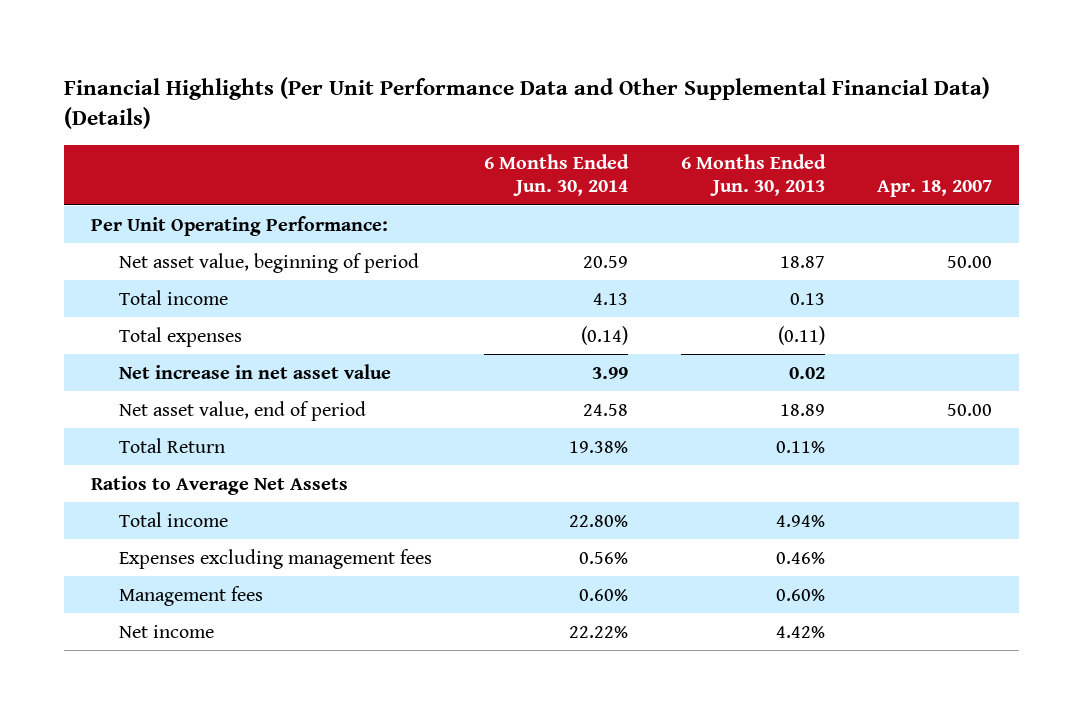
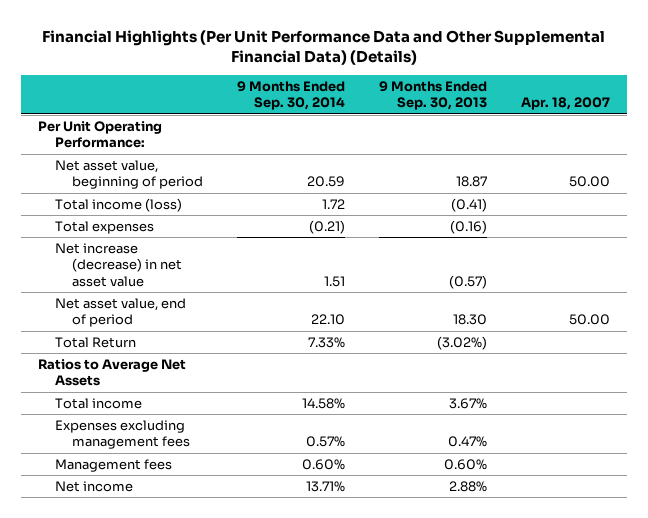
- | 6 Months Ended Jun. 30, 2014 | 6 Months Ended Jun. 30, 2013 | Apr. 18, 2007
+ | 9 Months Ended Sep. 30, 2014 | 9 Months Ended Sep. 30, 2013 | Apr. 18, 2007
- Total income | 4.13 | 0.13 |
+ Total income (loss) | 1.72 | (0.41) |
- Net increase in net asset value | 3.99 | 0.02 |
+ Net increase (decrease) in net asset value | 1.51 | (0.57) |

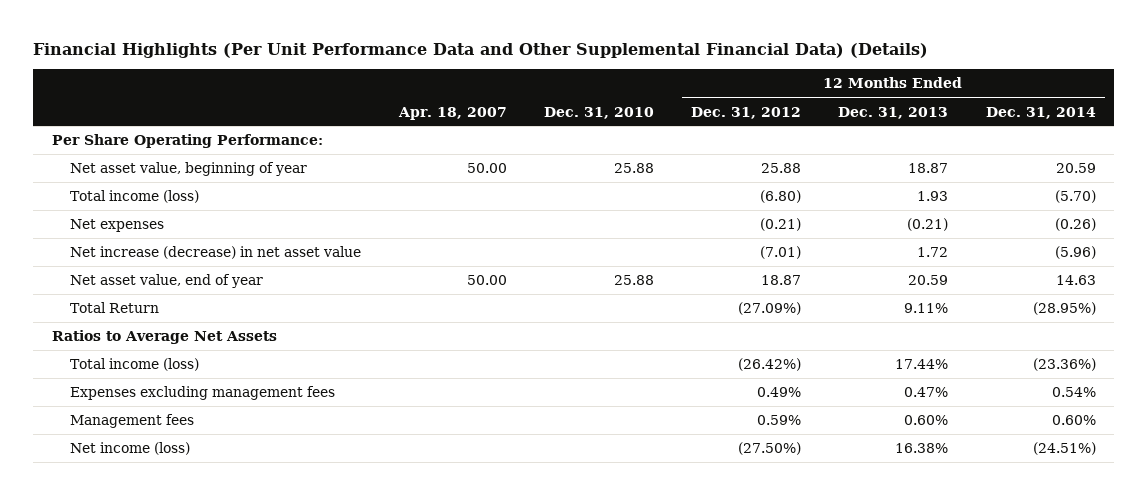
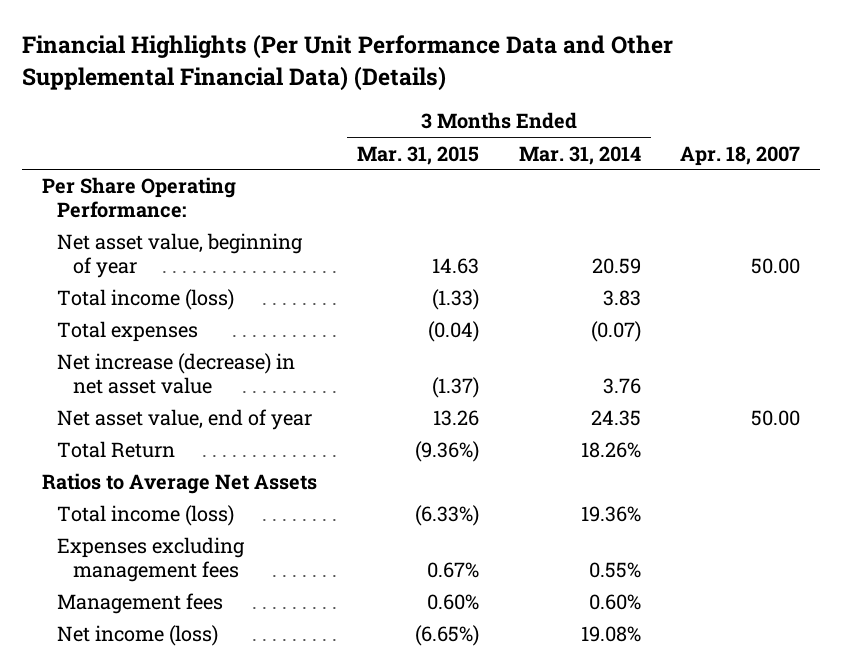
- | Apr. 18, 2007 | Dec. 31, 2010 | 12 Months Ended Dec. 31, 2012 | 12 Months Ended Dec. 31, 2013 | 12 Months Ended Dec. 31, 2014
+ | 3 Months Ended Mar. 31, 2015 | 3 Months Ended Mar. 31, 2014 | Apr. 18, 2007
- Net expenses | | | (0.21) | (0.21) | (0.26)
+ Total expenses | (0.04) | (0.07) |

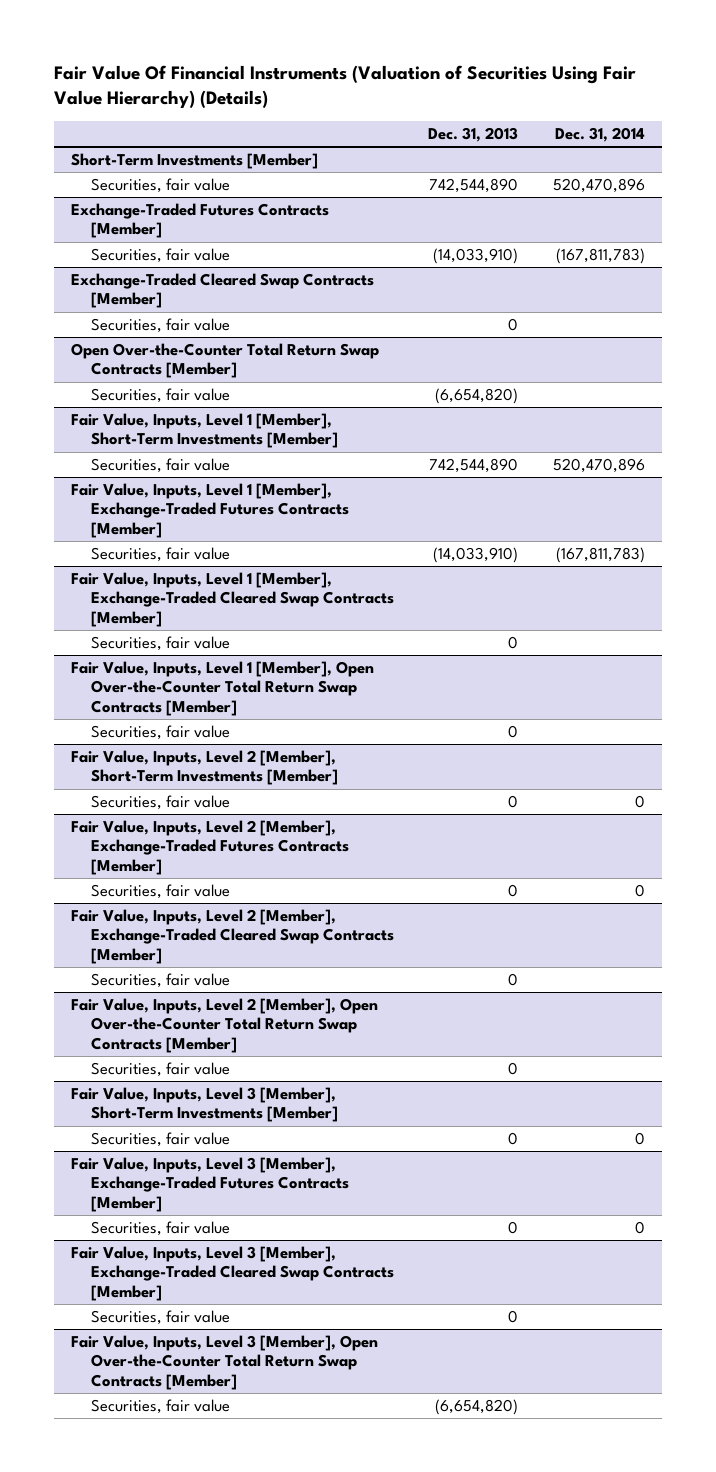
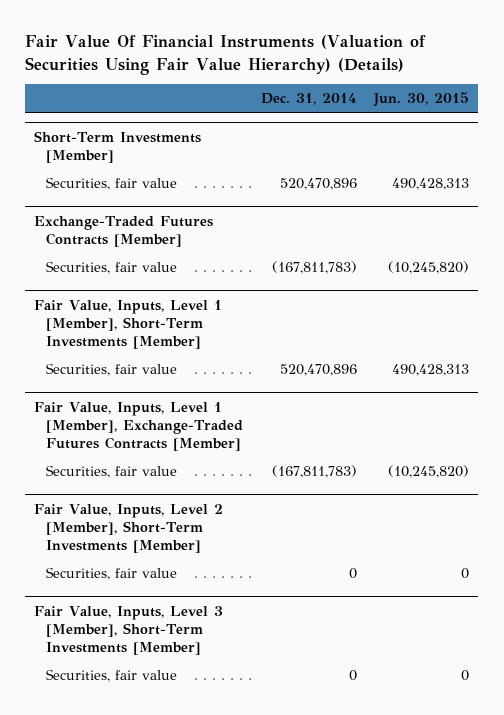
- | Dec. 31, 2013 | Dec. 31, 2014
+ | Dec. 31, 2014 | Jun. 30, 2015
- Exchange-Traded Cleared Swap Contracts [Member]
- Securities, fair value | 0 |
- Open Over-the-Counter Total Return Swap Contracts [Member]
- Securities, fair value | (6,654,820) |
- Fair Value, Inputs, Level 1 [Member], Exchange-Traded Cleared Swap Contracts [Member]
- Securities, fair value | 0 |
- Fair Value, Inputs, Level 1 [Member], Open Over-the-Counter Total Return Swap Contracts [Member]
- Securities, fair value | 0 |
- Fair Value, Inputs, Level 2 [Member], Exchange-Traded Futures Contracts [Member]
- Securities, fair value | 0 | 0
- Fair Value, Inputs, Level 2 [Member], Exchange-Traded Cleared Swap Contracts [Member]
- Securities, fair value | 0 |
- Fair Value, Inputs, Level 2 [Member], Open Over-the-Counter Total Return Swap Contracts [Member]
- Securities, fair value | 0 |
- Fair Value, Inputs, Level 3 [Member], Exchange-Traded Futures Contracts [Member]
- Securities, fair value | 0 | 0
- Fair Value, Inputs, Level 3 [Member], Exchange-Traded Cleared Swap Contracts [Member]
- Securities, fair value | 0 |
- Fair Value, Inputs, Level 3 [Member], Open Over-the-Counter Total Return Swap Contracts [Member]
- Securities, fair value | (6,654,820) |

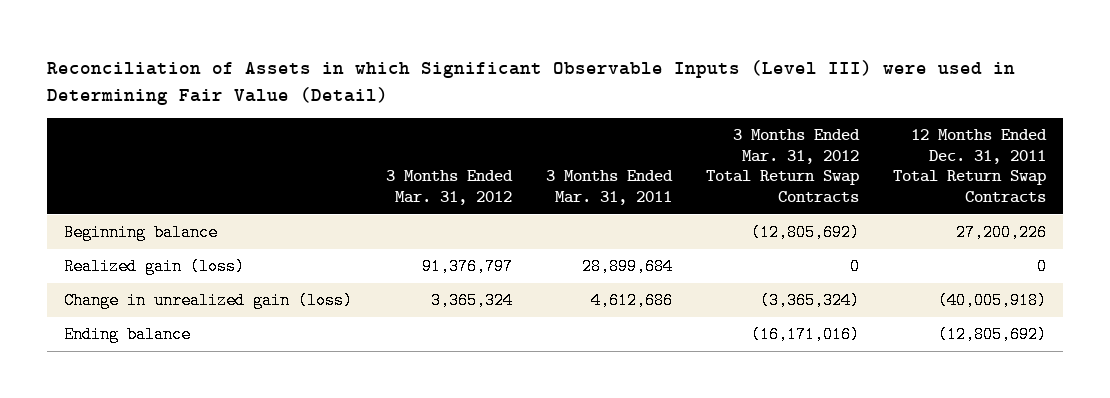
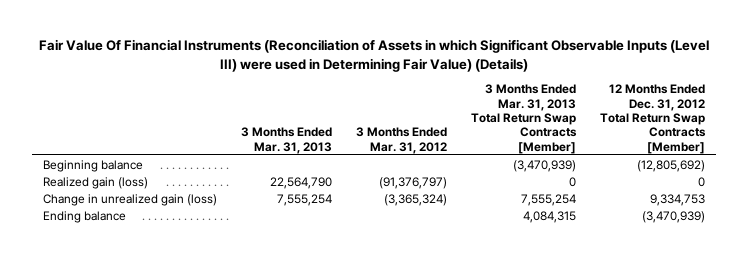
- Reconciliation of Assets in which Significant Observable Inputs (Level III) were used in Determining Fair Value (Detail)
+ Fair Value Of Financial Instruments (Reconciliation of Assets in which Significant Observable Inputs (Level III) were used in Determining Fair Value) (Details)
- | 3 Months Ended Mar. 31, 2012 | 3 Months Ended Mar. 31, 2011 | 3 Months Ended Mar. 31, 2012 Total Return Swap Contracts | 12 Months Ended Dec. 31, 2011 Total Return Swap Contracts
+ | 3 Months Ended Mar. 31, 2013 | 3 Months Ended Mar. 31, 2012 | 3 Months Ended Mar. 31, 2013 Total Return Swap Contracts [Member] | 12 Months Ended Dec. 31, 2012 Total Return Swap Contracts [Member]
- Realized gain (loss) | 91,376,797 | 28,899,684 | 0 | 0
- Change in unrealized gain (loss) | 3,365,324 | 4,612,686 | (3,365,324) | (40,005,918)
+ Realized gain (loss) | 22,564,790 | (91,376,797) | 0 | 0
+ Change in unrealized gain (loss) | 7,555,254 | (3,365,324) | 7,555,254 | 9,334,753

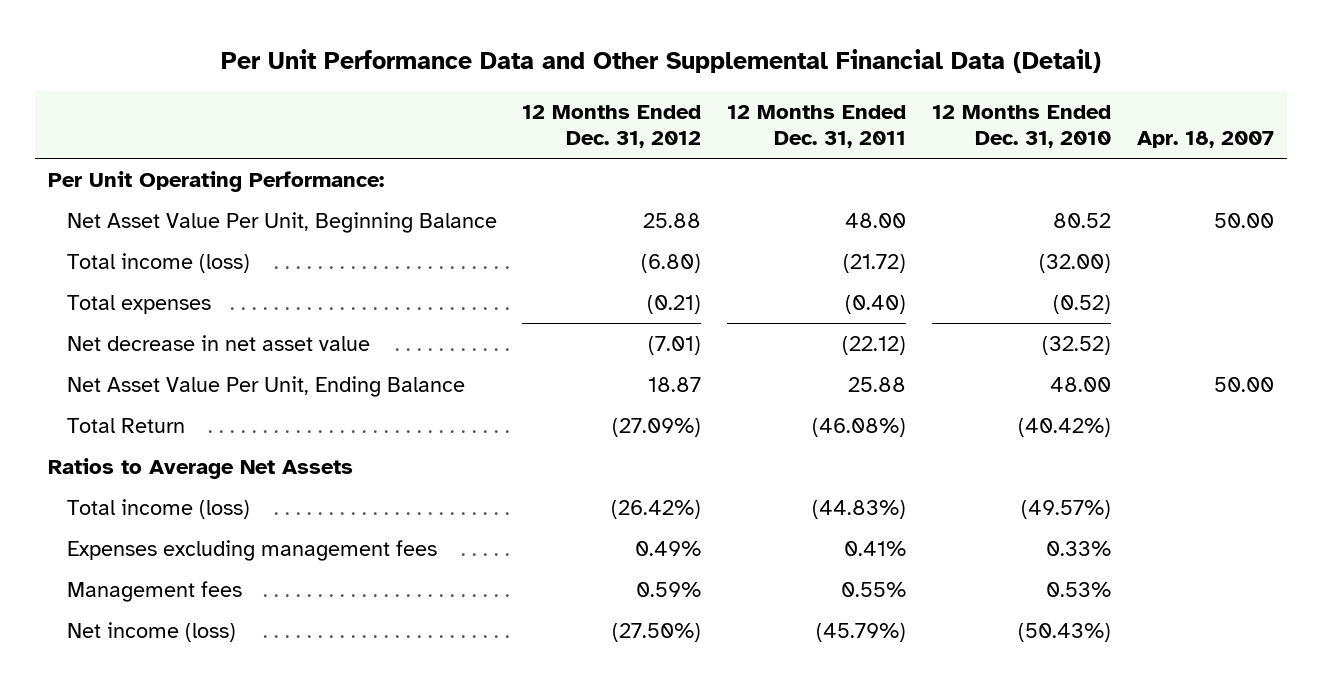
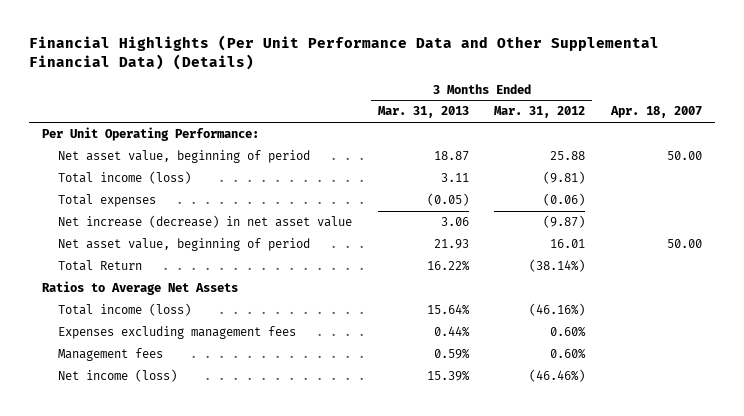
- Per Unit Performance Data and Other Supplemental Financial Data (Detail)
+ Financial Highlights (Per Unit Performance Data and Other Supplemental Financial Data) (Details)
- | 12 Months Ended Dec. 31, 2012 | 12 Months Ended Dec. 31, 2011 | 12 Months Ended Dec. 31, 2010 | Apr. 18, 2007
+ | 3 Months Ended Mar. 31, 2013 | 3 Months Ended Mar. 31, 2012 | Apr. 18, 2007
- Net Asset Value Per Unit, Beginning Balance | 25.88 | 48.00 | 80.52 | 50.00
+ Net asset value, beginning of period | 18.87 | 25.88 | 50.00
- Net decrease in net asset value | (7.01) | (22.12) | (32.52) |
- Net Asset Value Per Unit, Ending Balance | 18.87 | 25.88 | 48.00 | 50.00
+ Net increase (decrease) in net asset value | 3.06 | (9.87) |
+ Net asset value, beginning of period | 21.93 | 16.01 | 50.00

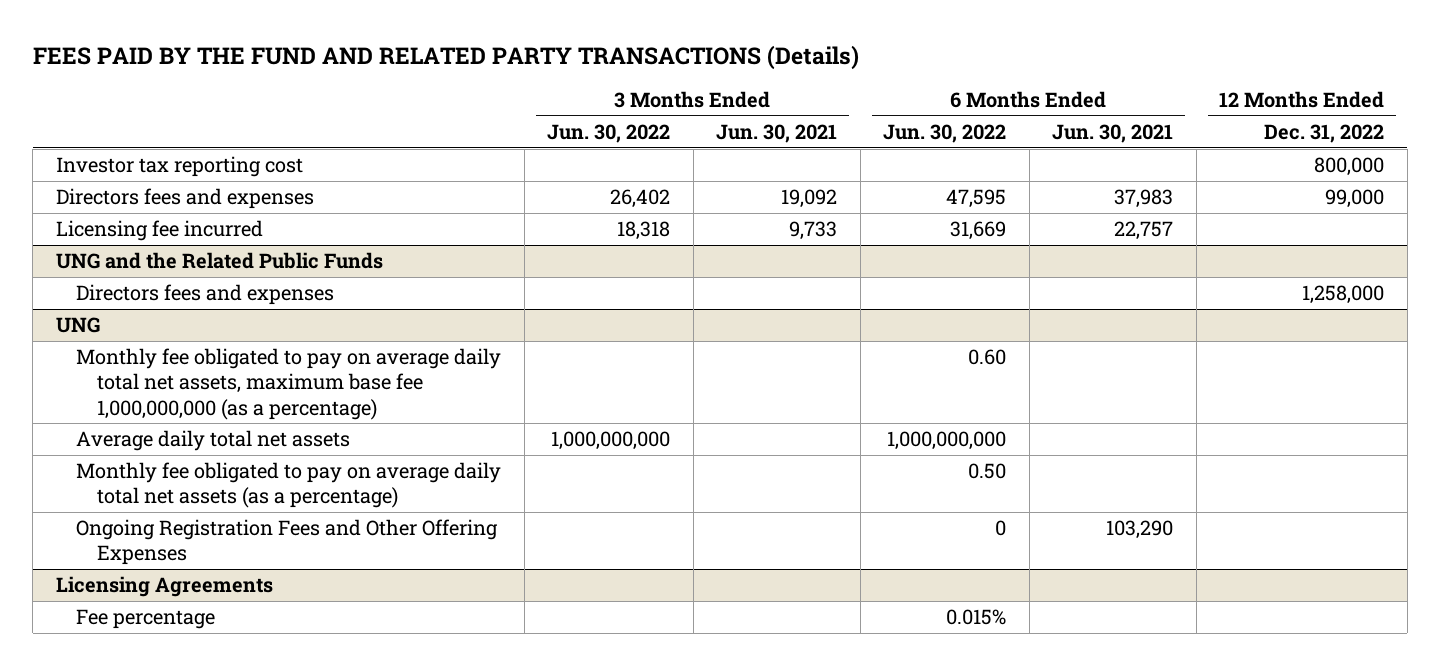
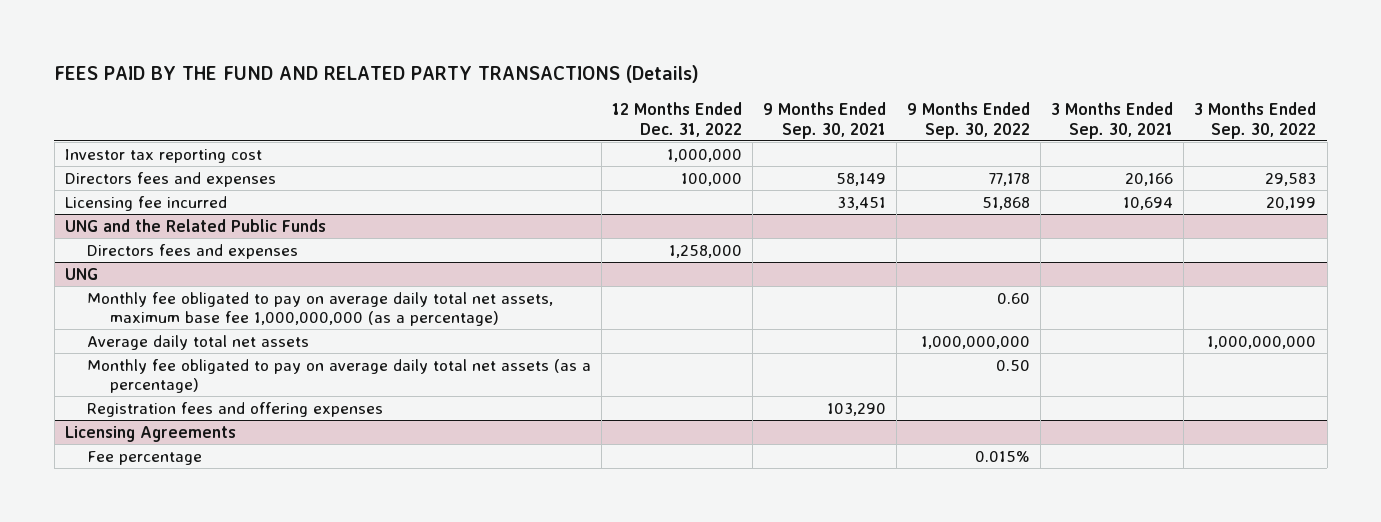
- | 3 Months Ended Jun. 30, 2022 | 3 Months Ended Jun. 30, 2021 | 6 Months Ended Jun. 30, 2022 | 6 Months Ended Jun. 30, 2021 | 12 Months Ended Dec. 31, 2022
+ | 12 Months Ended Dec. 31, 2022 | 9 Months Ended Sep. 30, 2021 | 9 Months Ended Sep. 30, 2022 | 3 Months Ended Sep. 30, 2021 | 3 Months Ended Sep. 30, 2022
- Investor tax reporting cost | | | | | 800,000
- Directors fees and expenses | 26,402 | 19,092 | 47,595 | 37,983 | 99,000
+ Investor tax reporting cost | 1,000,000 | | | |
+ Directors fees and expenses | 100,000 | 58,149 | 77,178 | 20,166 | 29,583
@ UNG
- Ongoing Registration Fees and Other Offering Expenses | | | 0 | 103,290 |
+ Registration fees and offering expenses | | 103,290 | | |

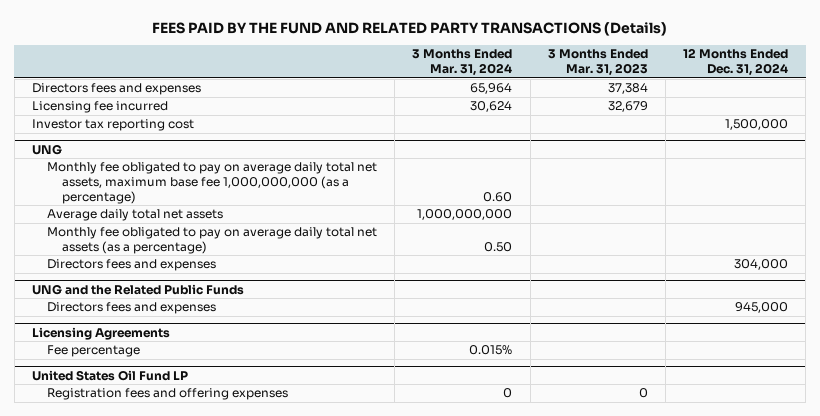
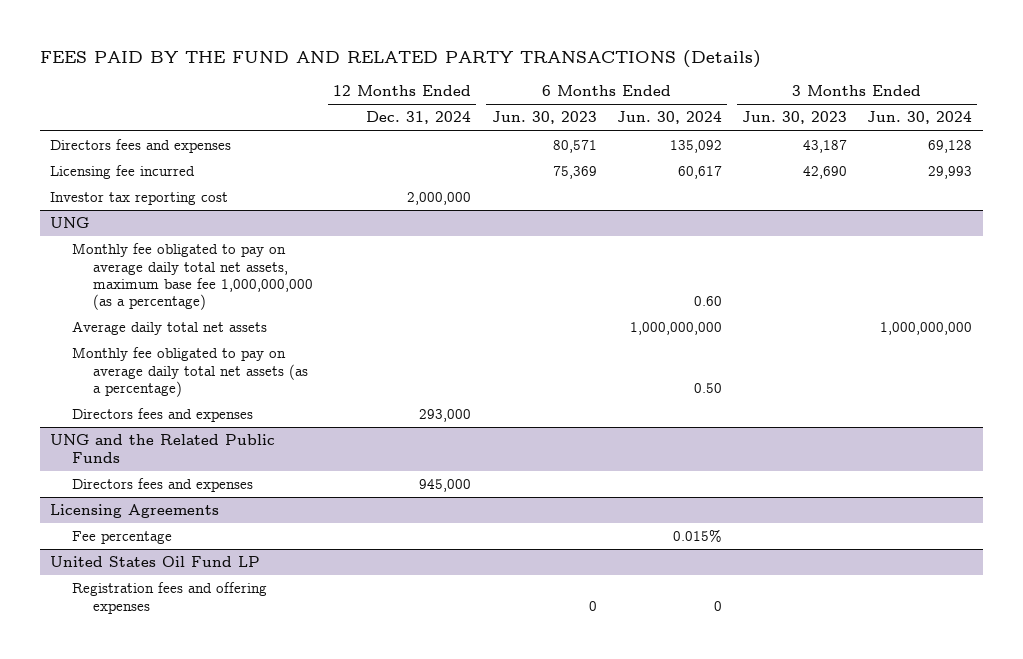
- | 3 Months Ended Mar. 31, 2024 | 3 Months Ended Mar. 31, 2023 | 12 Months Ended Dec. 31, 2024
+ | 12 Months Ended Dec. 31, 2024 | 6 Months Ended Jun. 30, 2023 | 6 Months Ended Jun. 30, 2024 | 3 Months Ended Jun. 30, 2023 | 3 Months Ended Jun. 30, 2024
- Investor tax reporting cost | | | 1,500,000
+ Investor tax reporting cost | 2,000,000 | | | |
@ UNG
- Directors fees and expenses | | | 304,000
+ Directors fees and expenses | 293,000 | | | |

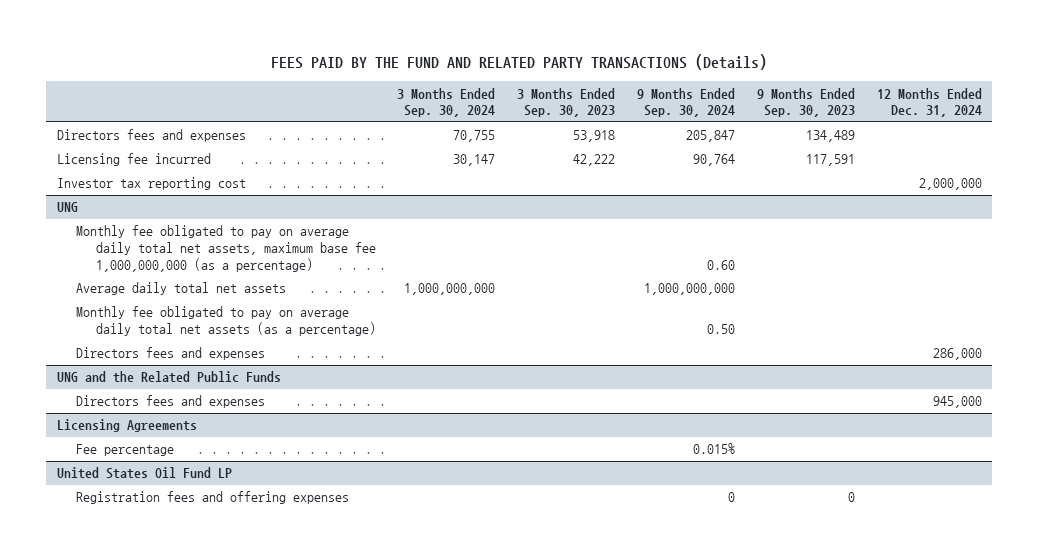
- | 12 Months Ended Dec. 31, 2024 | 6 Months Ended Jun. 30, 2023 | 6 Months Ended Jun. 30, 2024 | 3 Months Ended Jun. 30, 2023 | 3 Months Ended Jun. 30, 2024
+ | 3 Months Ended Sep. 30, 2024 | 3 Months Ended Sep. 30, 2023 | 9 Months Ended Sep. 30, 2024 | 9 Months Ended Sep. 30, 2023 | 12 Months Ended Dec. 31, 2024
@ UNG
- Directors fees and expenses | 293,000 | | | |
+ Directors fees and expenses | | | | | 286,000

